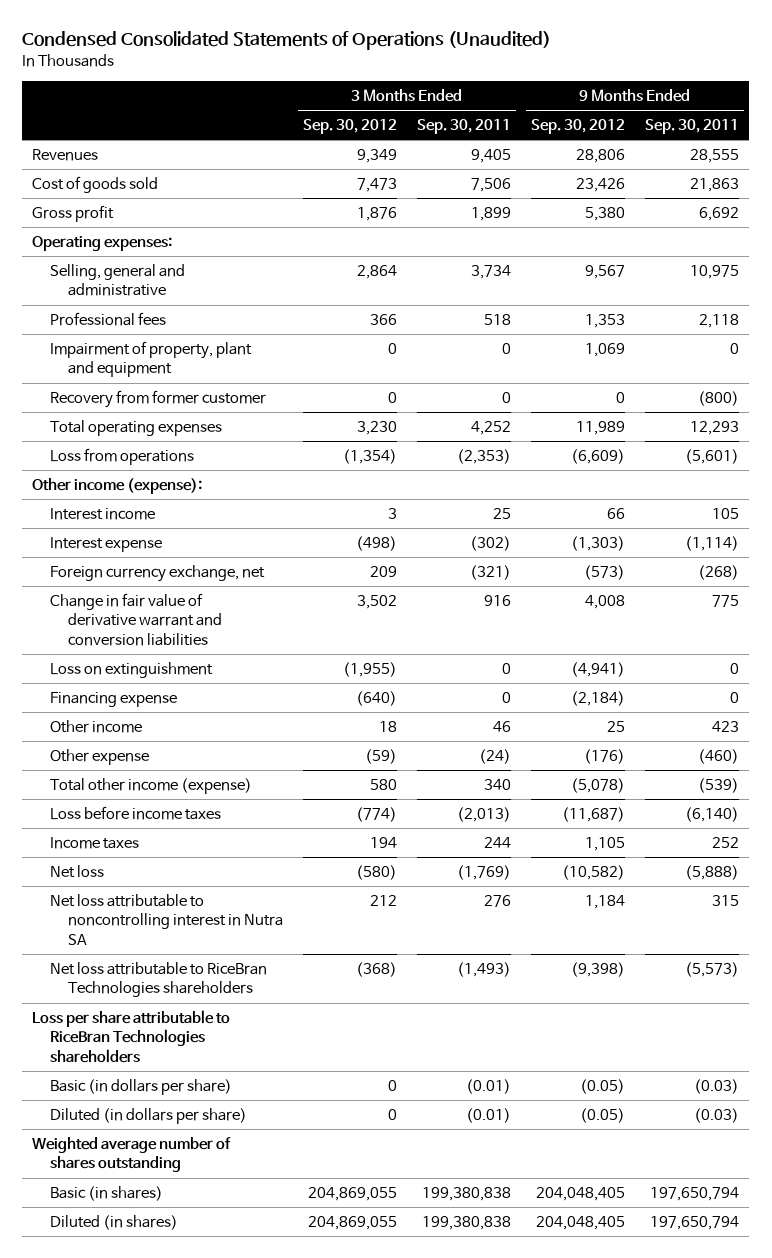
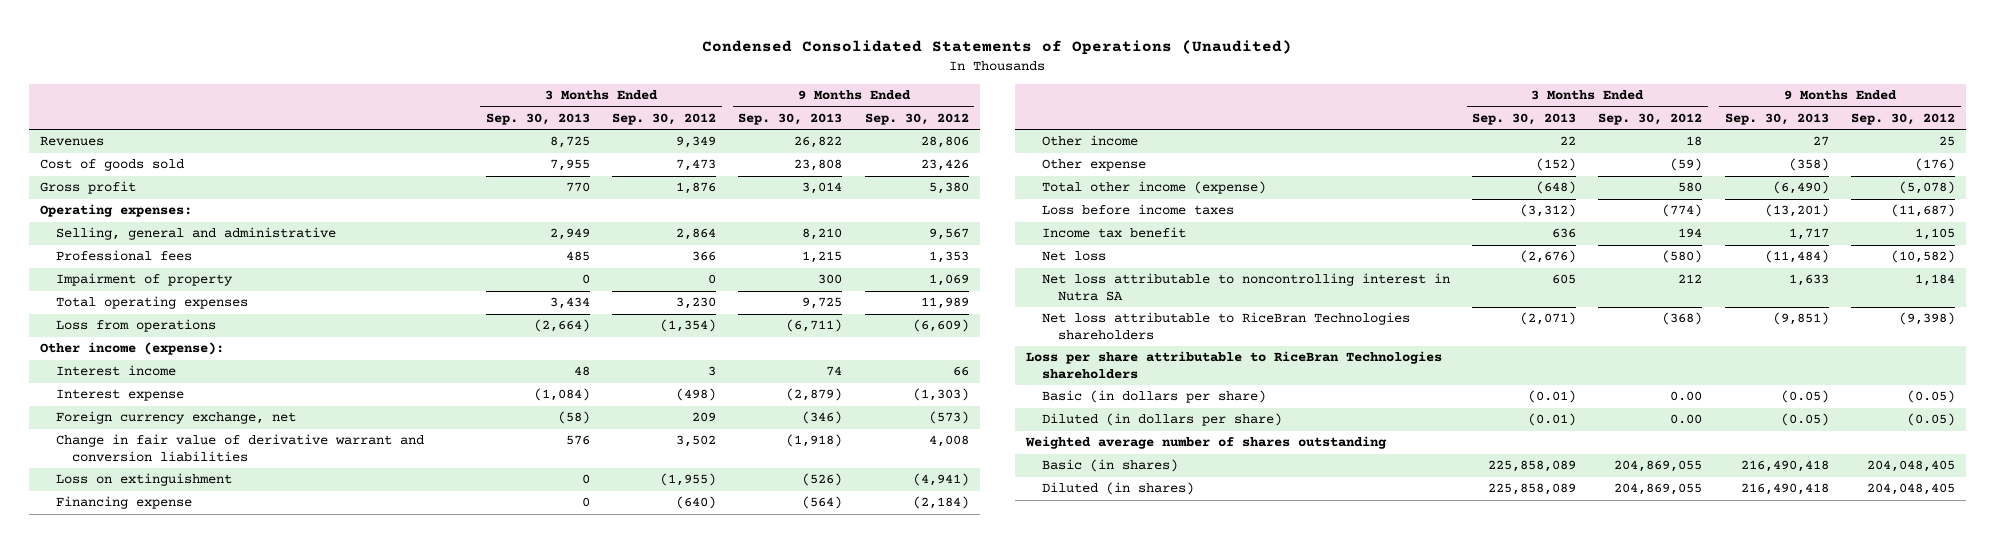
- | 3 Months Ended Sep. 30, 2012 | 3 Months Ended Sep. 30, 2011 | 9 Months Ended Sep. 30, 2012 | 9 Months Ended Sep. 30, 2011
+ | 3 Months Ended Sep. 30, 2013 | 3 Months Ended Sep. 30, 2012 | 9 Months Ended Sep. 30, 2013 | 9 Months Ended Sep. 30, 2012
- Impairment of property, plant and equipment | 0 | 0 | 1,069 | 0
- Recovery from former customer | 0 | 0 | 0 | (800)
+ Impairment of property | 0 | 0 | 300 | 1,069
- Income taxes | 194 | 244 | 1,105 | 252
+ Income tax benefit | 636 | 194 | 1,717 | 1,105
- Basic (in dollars per share) | 0 | (0.01) | (0.05) | (0.03)
- Diluted (in dollars per share) | 0 | (0.01) | (0.05) | (0.03)
+ Basic (in dollars per share) | (0.01) | 0.00 | (0.05) | (0.05)
+ Diluted (in dollars per share) | (0.01) | 0.00 | (0.05) | (0.05)

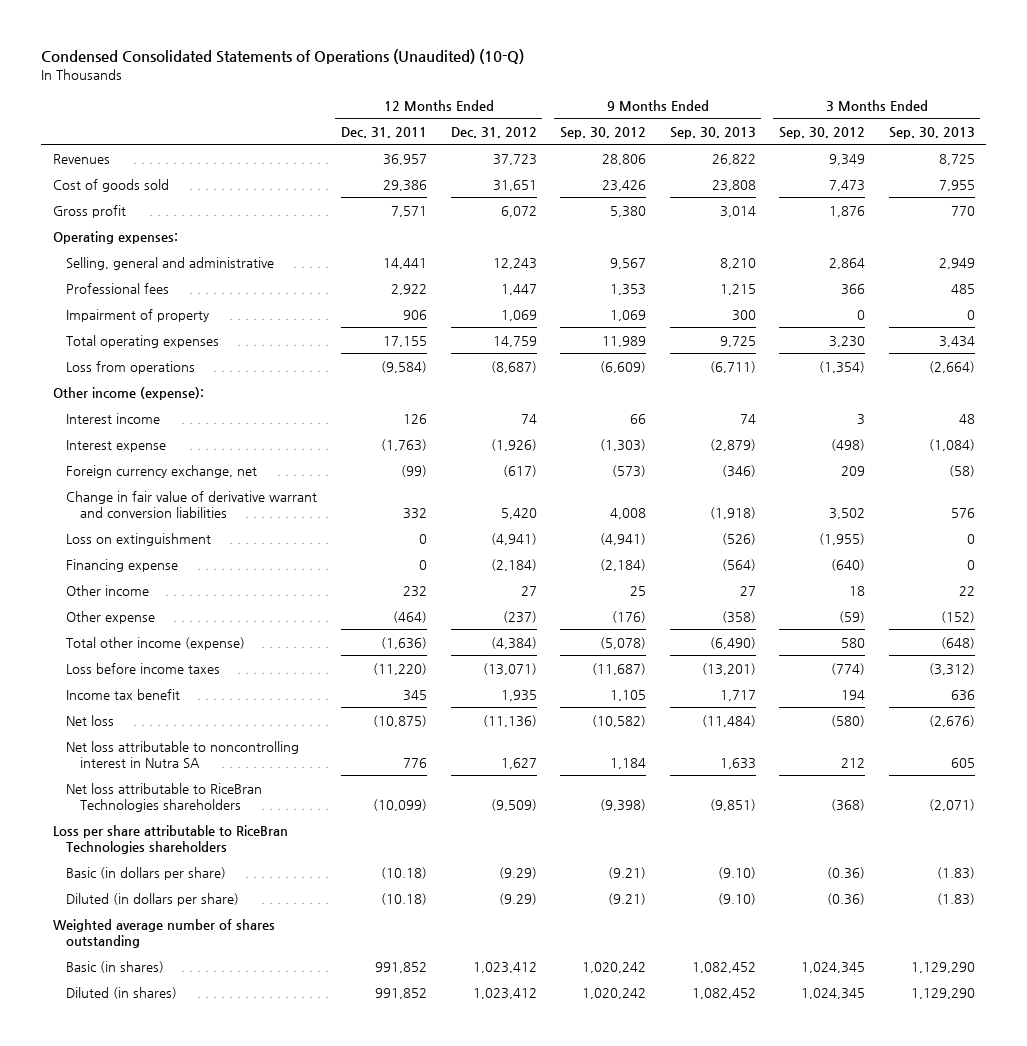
- Condensed Consolidated Statements of Operations (Unaudited)
+ Condensed Consolidated Statements of Operations (Unaudited) (10-Q)
- | 3 Months Ended Sep. 30, 2013 | 3 Months Ended Sep. 30, 2012 | 9 Months Ended Sep. 30, 2013 | 9 Months Ended Sep. 30, 2012
+ | 12 Months Ended Dec. 31, 2011 | 12 Months Ended Dec. 31, 2012 | 9 Months Ended Sep. 30, 2012 | 9 Months Ended Sep. 30, 2013 | 3 Months Ended Sep. 30, 2012 | 3 Months Ended Sep. 30, 2013
- Basic (in dollars per share) | (0.01) | 0.00 | (0.05) | (0.05)
- Diluted (in dollars per share) | (0.01) | 0.00 | (0.05) | (0.05)
+ Basic (in dollars per share) | (10.18) | (9.29) | (9.21) | (9.10) | (0.36) | (1.83)
+ Diluted (in dollars per share) | (10.18) | (9.29) | (9.21) | (9.10) | (0.36) | (1.83)
- Basic (in shares) | 225,858,089 | 204,869,055 | 216,490,418 | 204,048,405
- Diluted (in shares) | 225,858,089 | 204,869,055 | 216,490,418 | 204,048,405
+ Basic (in shares) | 991,852 | 1,023,412 | 1,020,242 | 1,082,452 | 1,024,345 | 1,129,290
+ Diluted (in shares) | 991,852 | 1,023,412 | 1,020,242 | 1,082,452 | 1,024,345 | 1,129,290

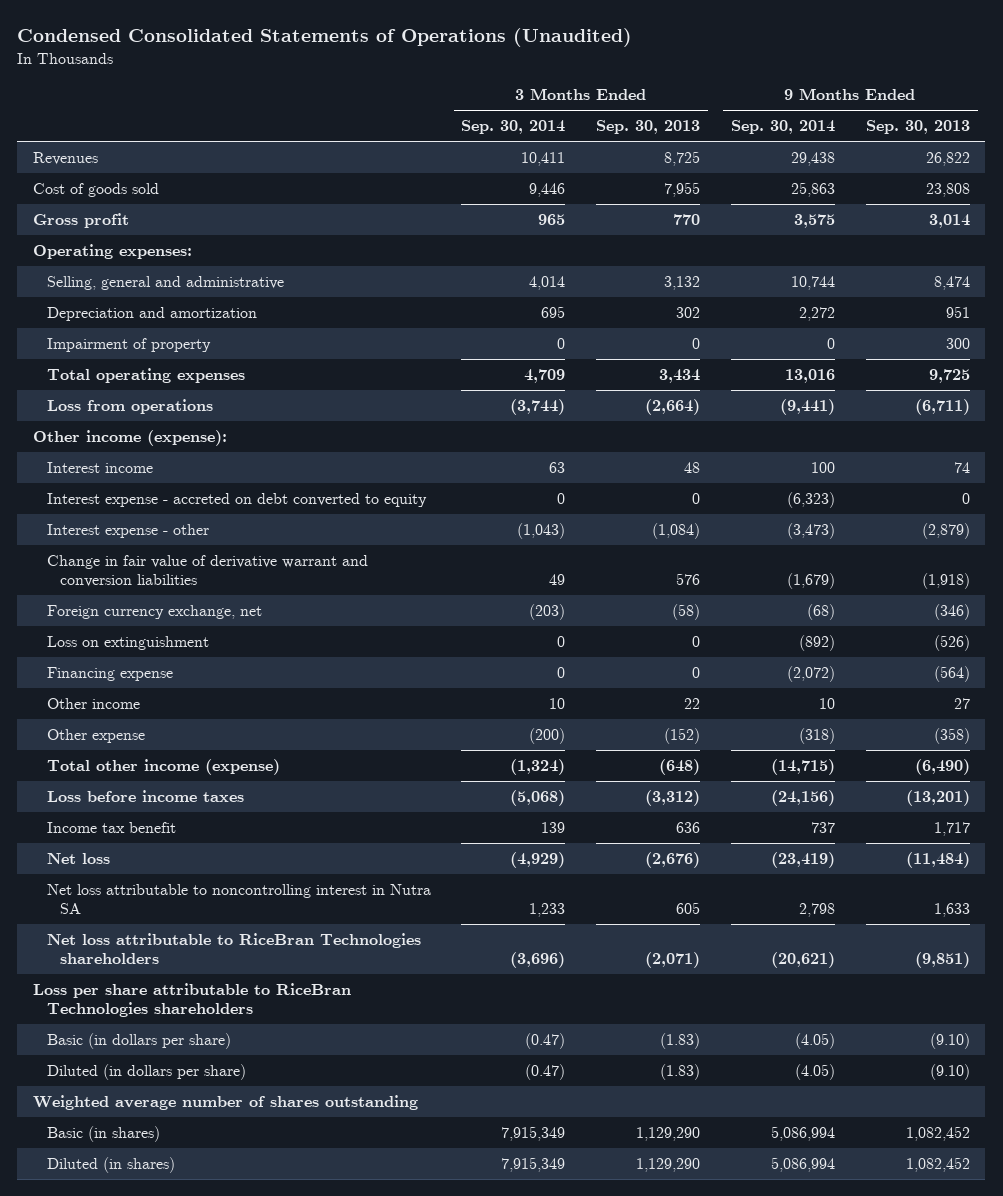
- Condensed Consolidated Statements of Operations (Unaudited) (10-Q)
+ Condensed Consolidated Statements of Operations (Unaudited)
- | 12 Months Ended Dec. 31, 2011 | 12 Months Ended Dec. 31, 2012 | 9 Months Ended Sep. 30, 2012 | 9 Months Ended Sep. 30, 2013 | 3 Months Ended Sep. 30, 2012 | 3 Months Ended Sep. 30, 2013
+ | 3 Months Ended Sep. 30, 2014 | 3 Months Ended Sep. 30, 2013 | 9 Months Ended Sep. 30, 2014 | 9 Months Ended Sep. 30, 2013
- Selling, general and administrative | 14,441 | 12,243 | 9,567 | 8,210 | 2,864 | 2,949
- Professional fees | 2,922 | 1,447 | 1,353 | 1,215 | 366 | 485
+ Selling, general and administrative | 4,014 | 3,132 | 10,744 | 8,474
+ Depreciation and amortization | 695 | 302 | 2,272 | 951
- Interest expense | (1,763) | (1,926) | (1,303) | (2,879) | (498) | (1,084)
+ Interest expense - accreted on debt converted to equity | 0 | 0 | (6,323) | 0
+ Interest expense - other | (1,043) | (1,084) | (3,473) | (2,879)
moved down: Foreign currency exchange, net | (203) | (58) | (68) | (346)

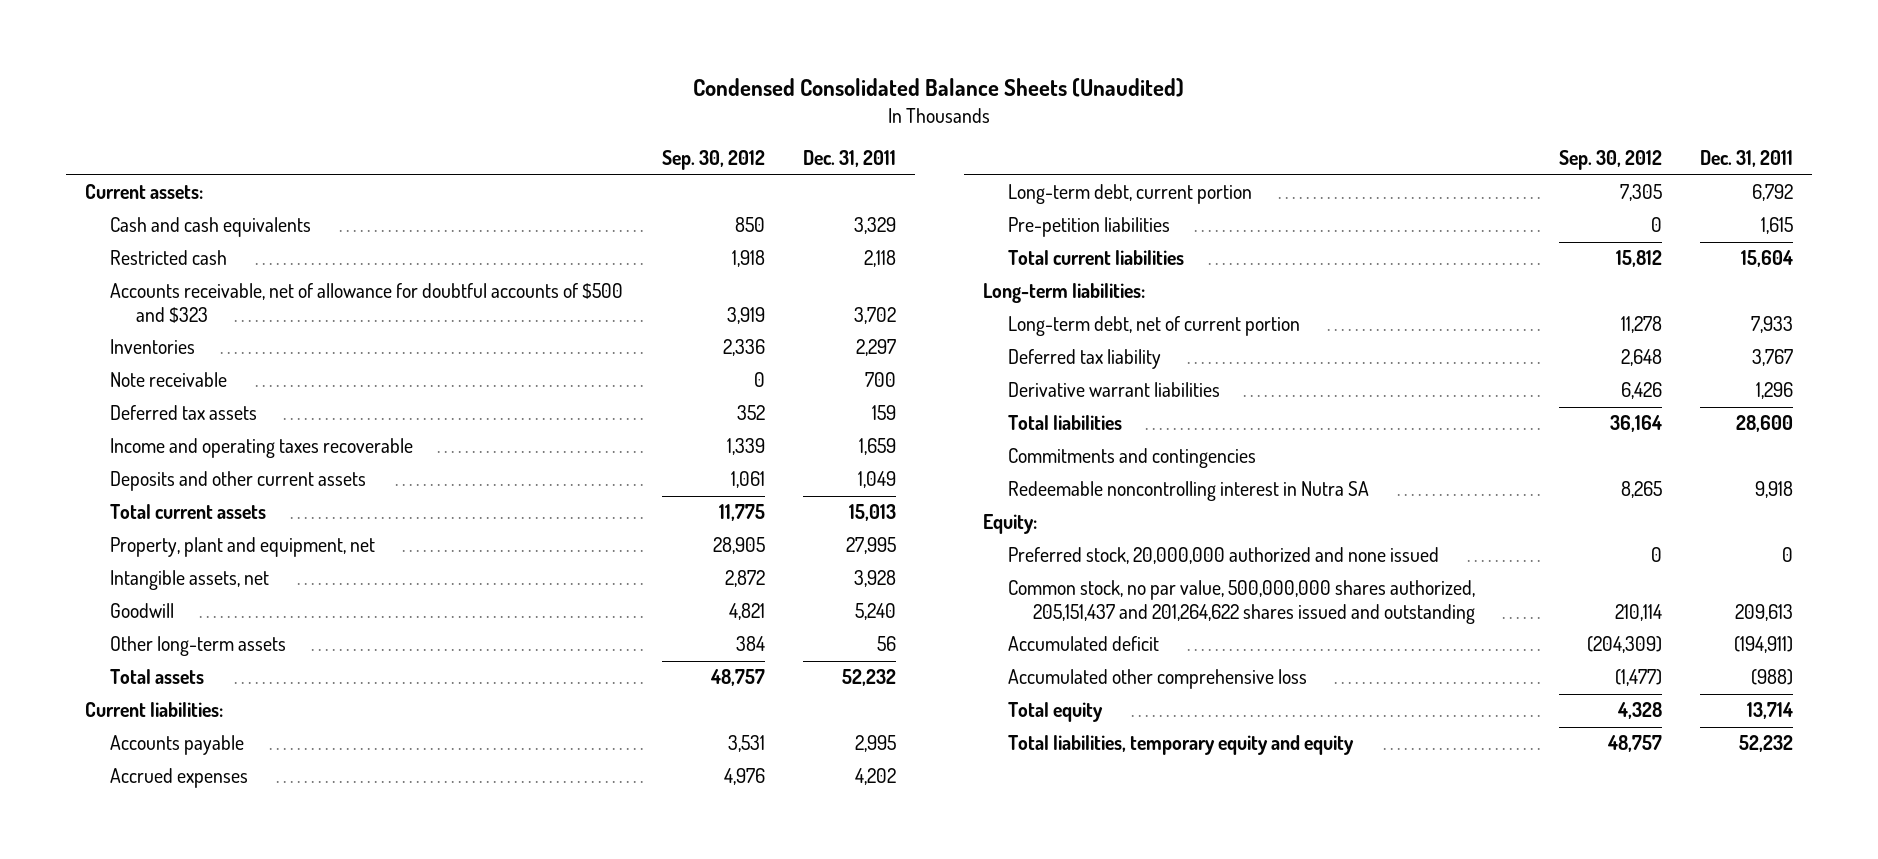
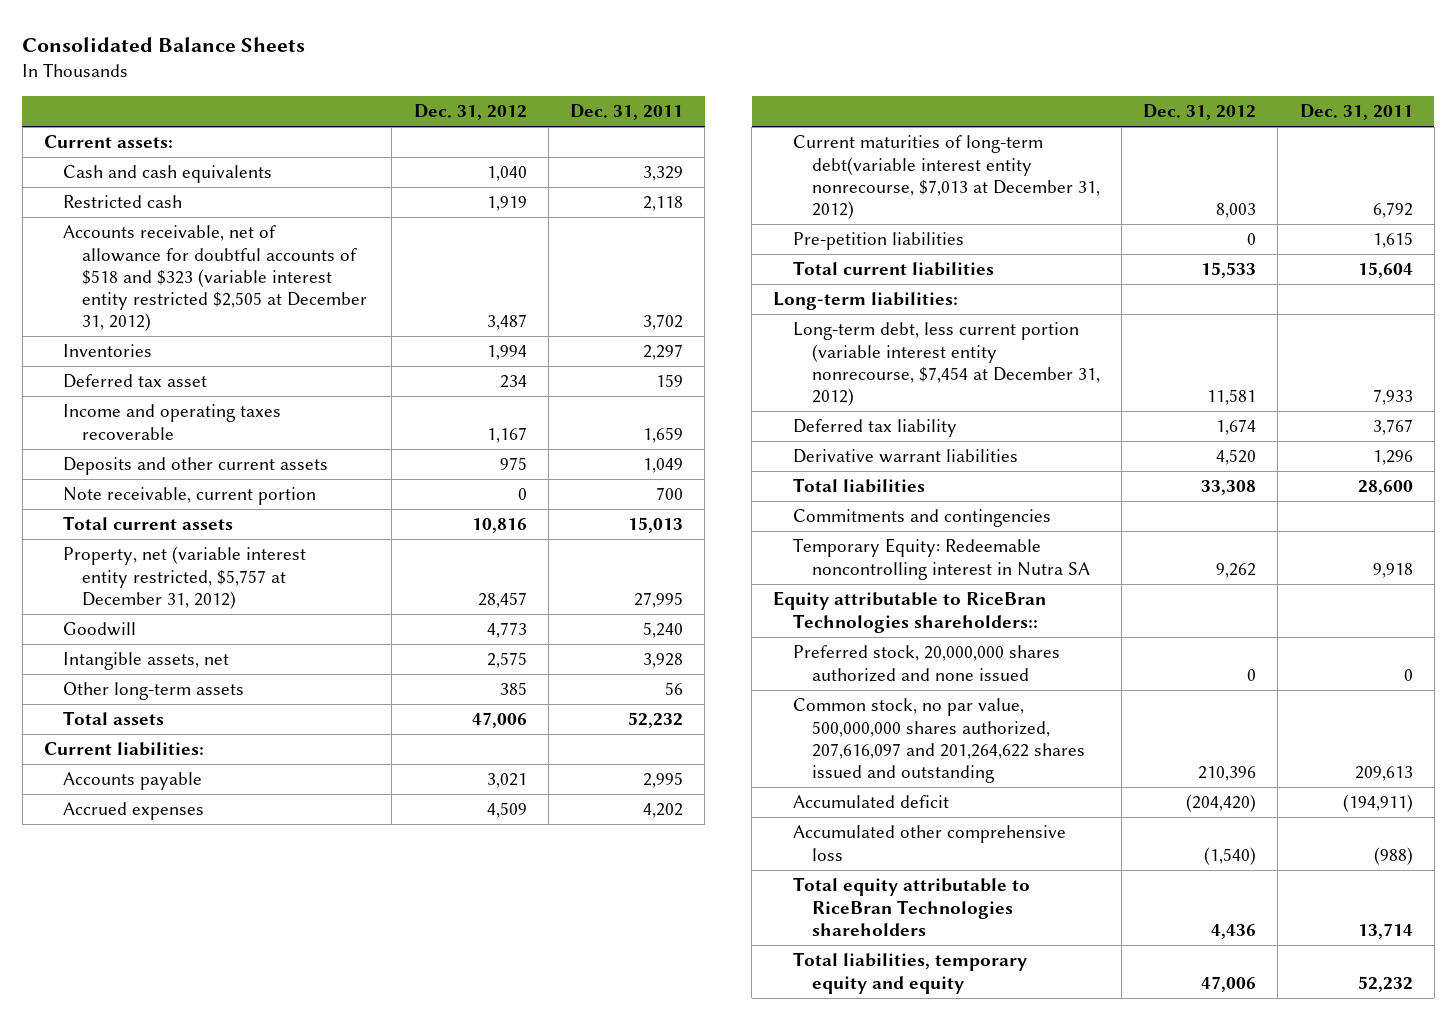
- Condensed Consolidated Balance Sheets (Unaudited)
+ Consolidated Balance Sheets
- | Sep. 30, 2012 | Dec. 31, 2011
+ | Dec. 31, 2012 | Dec. 31, 2011
- Accounts receivable, net of allowance for doubtful accounts of $500 and $323 | 3,919 | 3,702
+ Accounts receivable, net of allowance for doubtful accounts of $518 and $323 (variable interest entity restricted $2,505 at December 31, 2012) | 3,487 | 3,702
- Note receivable | 0 | 700
- Deferred tax assets | 352 | 159
+ Deferred tax asset | 234 | 159
+ Note receivable, current portion | 0 | 700
- Property, plant and equipment, net | 28,905 | 27,995
+ Property, net (variable interest entity restricted, $5,757 at December 31, 2012) | 28,457 | 27,995
moved down: Intangible assets, net | 2,575 | 3,928
- Long-term debt, current portion | 7,305 | 6,792
+ Current maturities of long-term debt(variable interest entity nonrecourse, $7,013 at December 31, 2012) | 8,003 | 6,792
- Long-term debt, net of current portion | 11,278 | 7,933
+ Long-term debt, less current portion (variable interest entity nonrecourse, $7,454 at December 31, 2012) | 11,581 | 7,933
- Redeemable noncontrolling interest in Nutra SA | 8,265 | 9,918
- Equity:
- Preferred stock, 20,000,000 authorized and none issued | 0 | 0
- Common stock, no par value, 500,000,000 shares authorized, 205,151,437 and 201,264,622 shares issued and outstanding | 210,114 | 209,613
+ Temporary Equity: Redeemable noncontrolling interest in Nutra SA | 9,262 | 9,918
+ Equity attributable to RiceBran Technologies shareholders::
+ Preferred stock, 20,000,000 shares authorized and none issued | 0 | 0
+ Common stock, no par value, 500,000,000 shares authorized, 207,616,097 and 201,264,622 shares issued and outstanding | 210,396 | 209,613
- Total equity | 4,328 | 13,714
+ Total equity attributable to RiceBran Technologies shareholders | 4,436 | 13,714

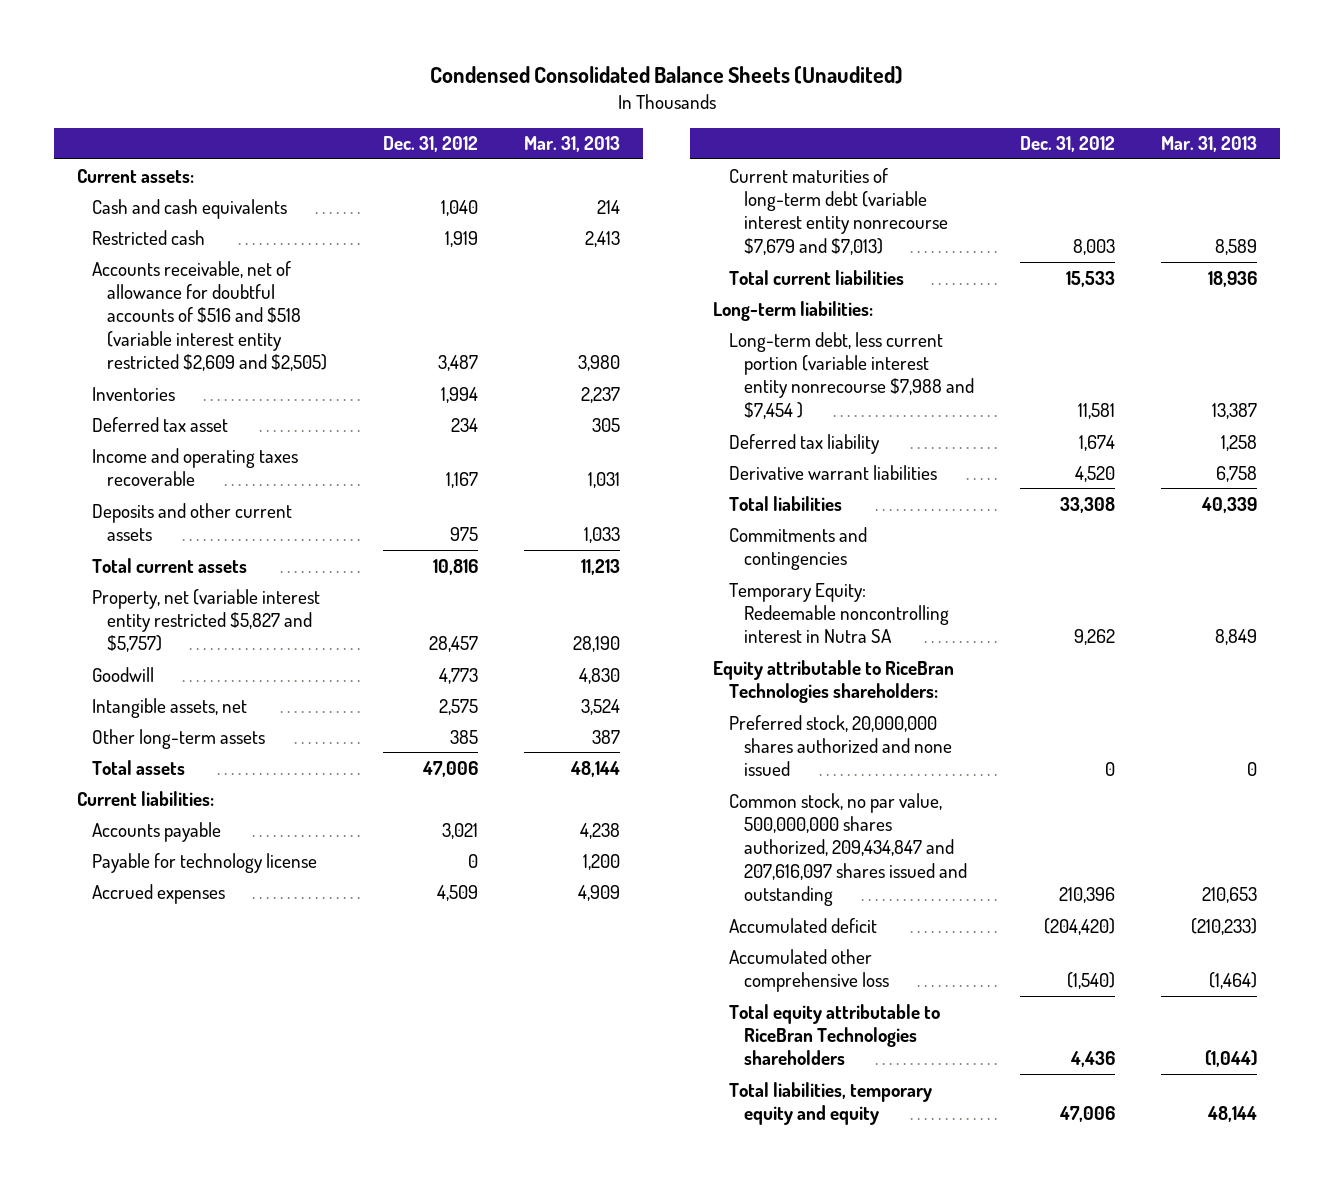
- Consolidated Balance Sheets
+ Condensed Consolidated Balance Sheets (Unaudited)
- | Dec. 31, 2012 | Dec. 31, 2011
+ | Dec. 31, 2012 | Mar. 31, 2013
- Accounts receivable, net of allowance for doubtful accounts of $518 and $323 (variable interest entity restricted $2,505 at December 31, 2012) | 3,487 | 3,702
+ Accounts receivable, net of allowance for doubtful accounts of $516 and $518 (variable interest entity restricted $2,609 and $2,505) | 3,487 | 3,980
- Note receivable, current portion | 0 | 700
- Property, net (variable interest entity restricted, $5,757 at December 31, 2012) | 28,457 | 27,995
+ Property, net (variable interest entity restricted $5,827 and $5,757) | 28,457 | 28,190
+ Payable for technology license | 0 | 1,200
- Current maturities of long-term debt(variable interest entity nonrecourse, $7,013 at December 31, 2012) | 8,003 | 6,792
- Pre-petition liabilities | 0 | 1,615
+ Current maturities of long-term debt (variable interest entity nonrecourse $7,679 and $7,013) | 8,003 | 8,589
- Long-term debt, less current portion (variable interest entity nonrecourse, $7,454 at December 31, 2012) | 11,581 | 7,933
+ Long-term debt, less current portion (variable interest entity nonrecourse $7,988 and $7,454 ) | 11,581 | 13,387
- Equity attributable to RiceBran Technologies shareholders::
+ Equity attributable to RiceBran Technologies shareholders:
- Common stock, no par value, 500,000,000 shares authorized, 207,616,097 and 201,264,622 shares issued and outstanding | 210,396 | 209,613
+ Common stock, no par value, 500,000,000 shares authorized, 209,434,847 and 207,616,097 shares issued and outstanding | 210,396 | 210,653

